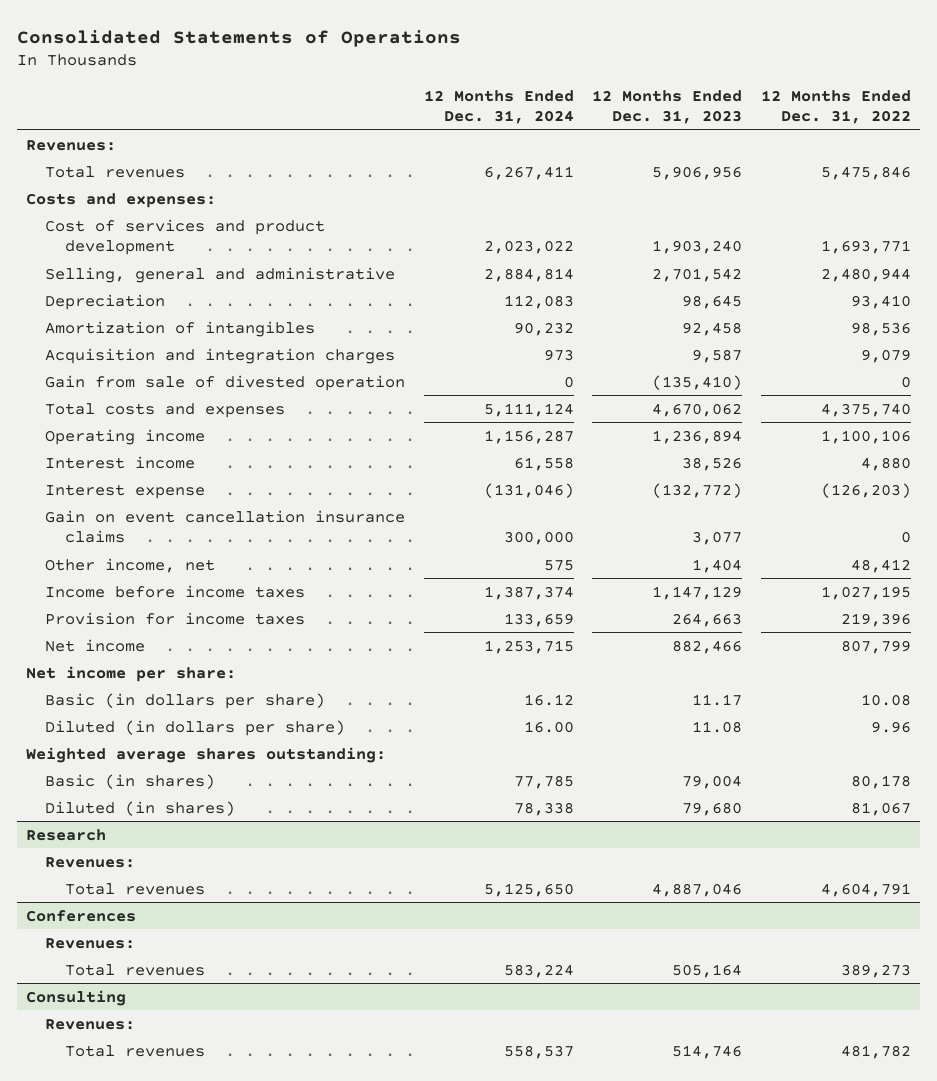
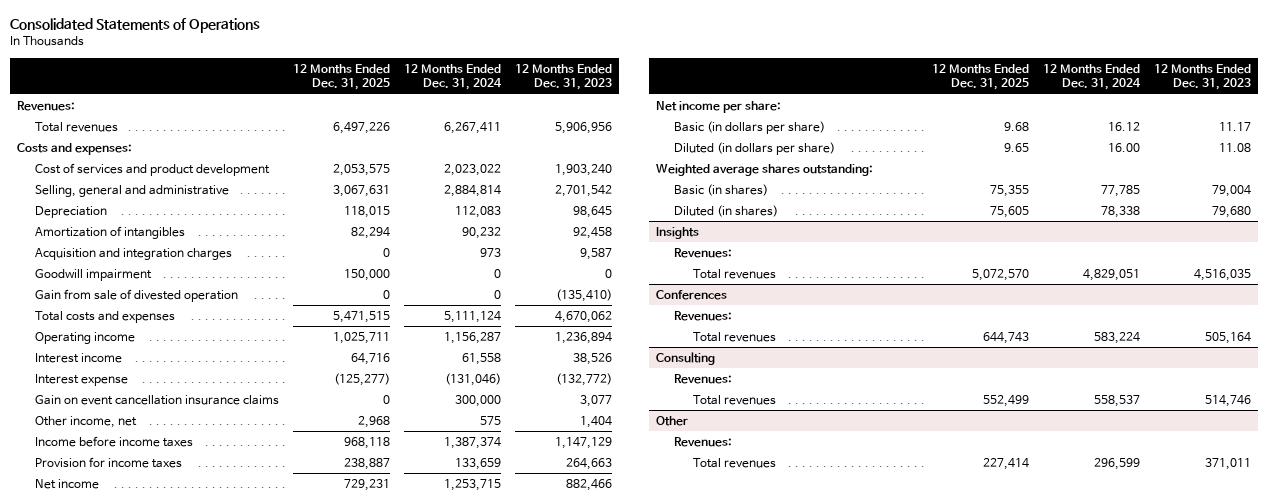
- | 12 Months Ended Dec. 31, 2024 | 12 Months Ended Dec. 31, 2023 | 12 Months Ended Dec. 31, 2022
+ | 12 Months Ended Dec. 31, 2025 | 12 Months Ended Dec. 31, 2024 | 12 Months Ended Dec. 31, 2023
+ Goodwill impairment | 150,000 | 0 | 0
- Research
+ Insights
- Total revenues | 5,125,650 | 4,887,046 | 4,604,791
+ Total revenues | 5,072,570 | 4,829,051 | 4,516,035
+ Other
+ Revenues:
+ Total revenues | 227,414 | 296,599 | 371,011

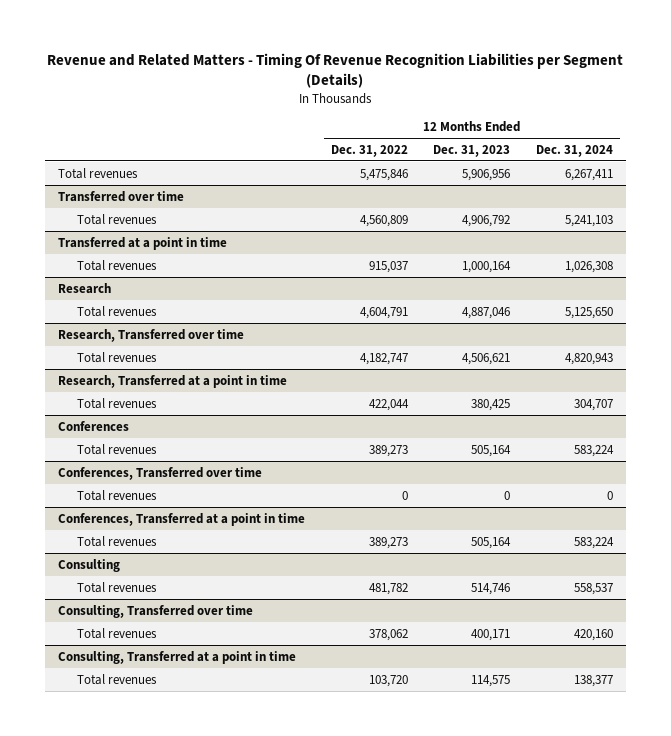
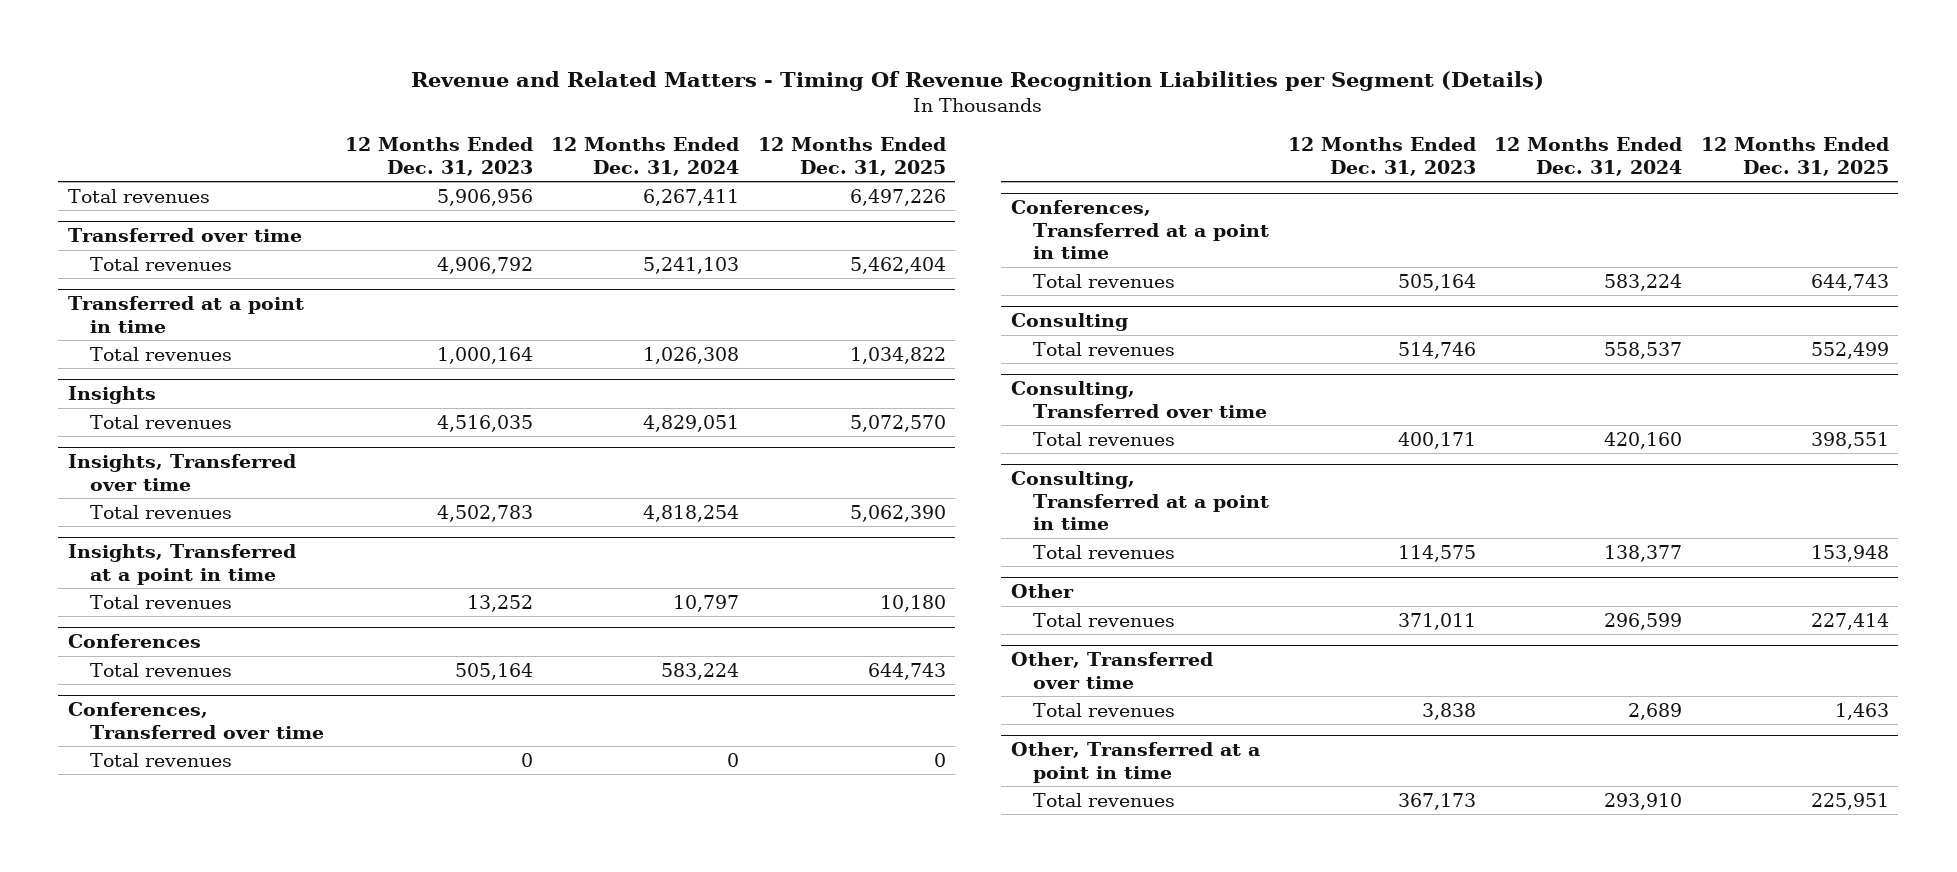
- | 12 Months Ended Dec. 31, 2022 | 12 Months Ended Dec. 31, 2023 | 12 Months Ended Dec. 31, 2024
+ | 12 Months Ended Dec. 31, 2023 | 12 Months Ended Dec. 31, 2024 | 12 Months Ended Dec. 31, 2025
- Research
- Total revenues | 4,604,791 | 4,887,046 | 5,125,650
- Research, Transferred over time
- Total revenues | 4,182,747 | 4,506,621 | 4,820,943
- Research, Transferred at a point in time
- Total revenues | 422,044 | 380,425 | 304,707
+ Insights
+ Total revenues | 4,516,035 | 4,829,051 | 5,072,570
+ Insights, Transferred over time
+ Total revenues | 4,502,783 | 4,818,254 | 5,062,390
+ Insights, Transferred at a point in time
+ Total revenues | 13,252 | 10,797 | 10,180
+ Other
+ Total revenues | 371,011 | 296,599 | 227,414
+ Other, Transferred over time
+ Total revenues | 3,838 | 2,689 | 1,463
+ Other, Transferred at a point in time
+ Total revenues | 367,173 | 293,910 | 225,951

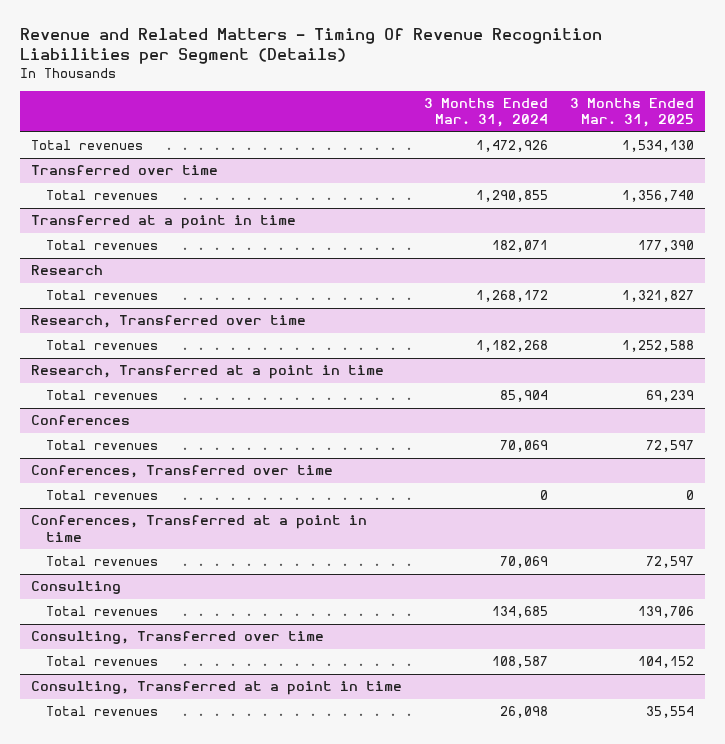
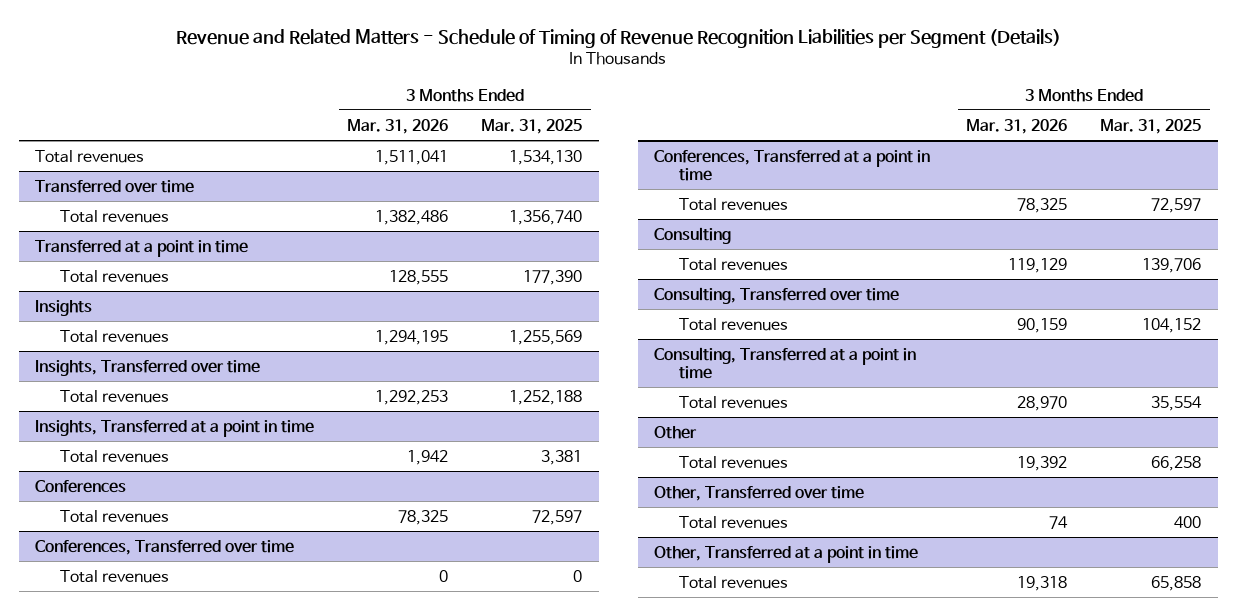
- Revenue and Related Matters - Timing Of Revenue Recognition Liabilities per Segment (Details)
+ Revenue and Related Matters - Schedule of Timing of Revenue Recognition Liabilities per Segment (Details)
- | 3 Months Ended Mar. 31, 2024 | 3 Months Ended Mar. 31, 2025
+ | 3 Months Ended Mar. 31, 2026 | 3 Months Ended Mar. 31, 2025
- Research
- Total revenues | 1,268,172 | 1,321,827
- Research, Transferred over time
- Total revenues | 1,182,268 | 1,252,588
- Research, Transferred at a point in time
- Total revenues | 85,904 | 69,239
+ Insights
+ Total revenues | 1,294,195 | 1,255,569
+ Insights, Transferred over time
+ Total revenues | 1,292,253 | 1,252,188
+ Insights, Transferred at a point in time
+ Total revenues | 1,942 | 3,381
+ Other
+ Total revenues | 19,392 | 66,258
+ Other, Transferred over time
+ Total revenues | 74 | 400
+ Other, Transferred at a point in time
+ Total revenues | 19,318 | 65,858

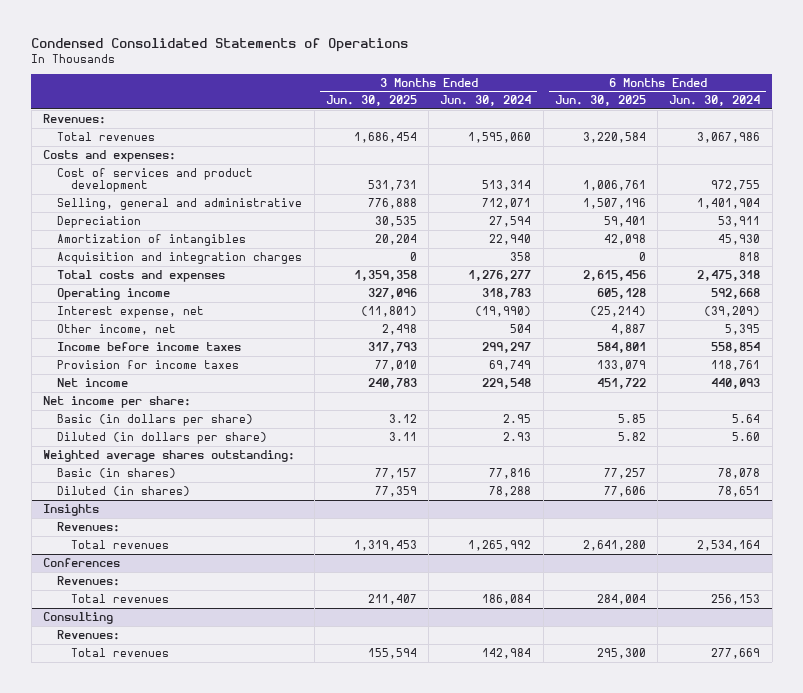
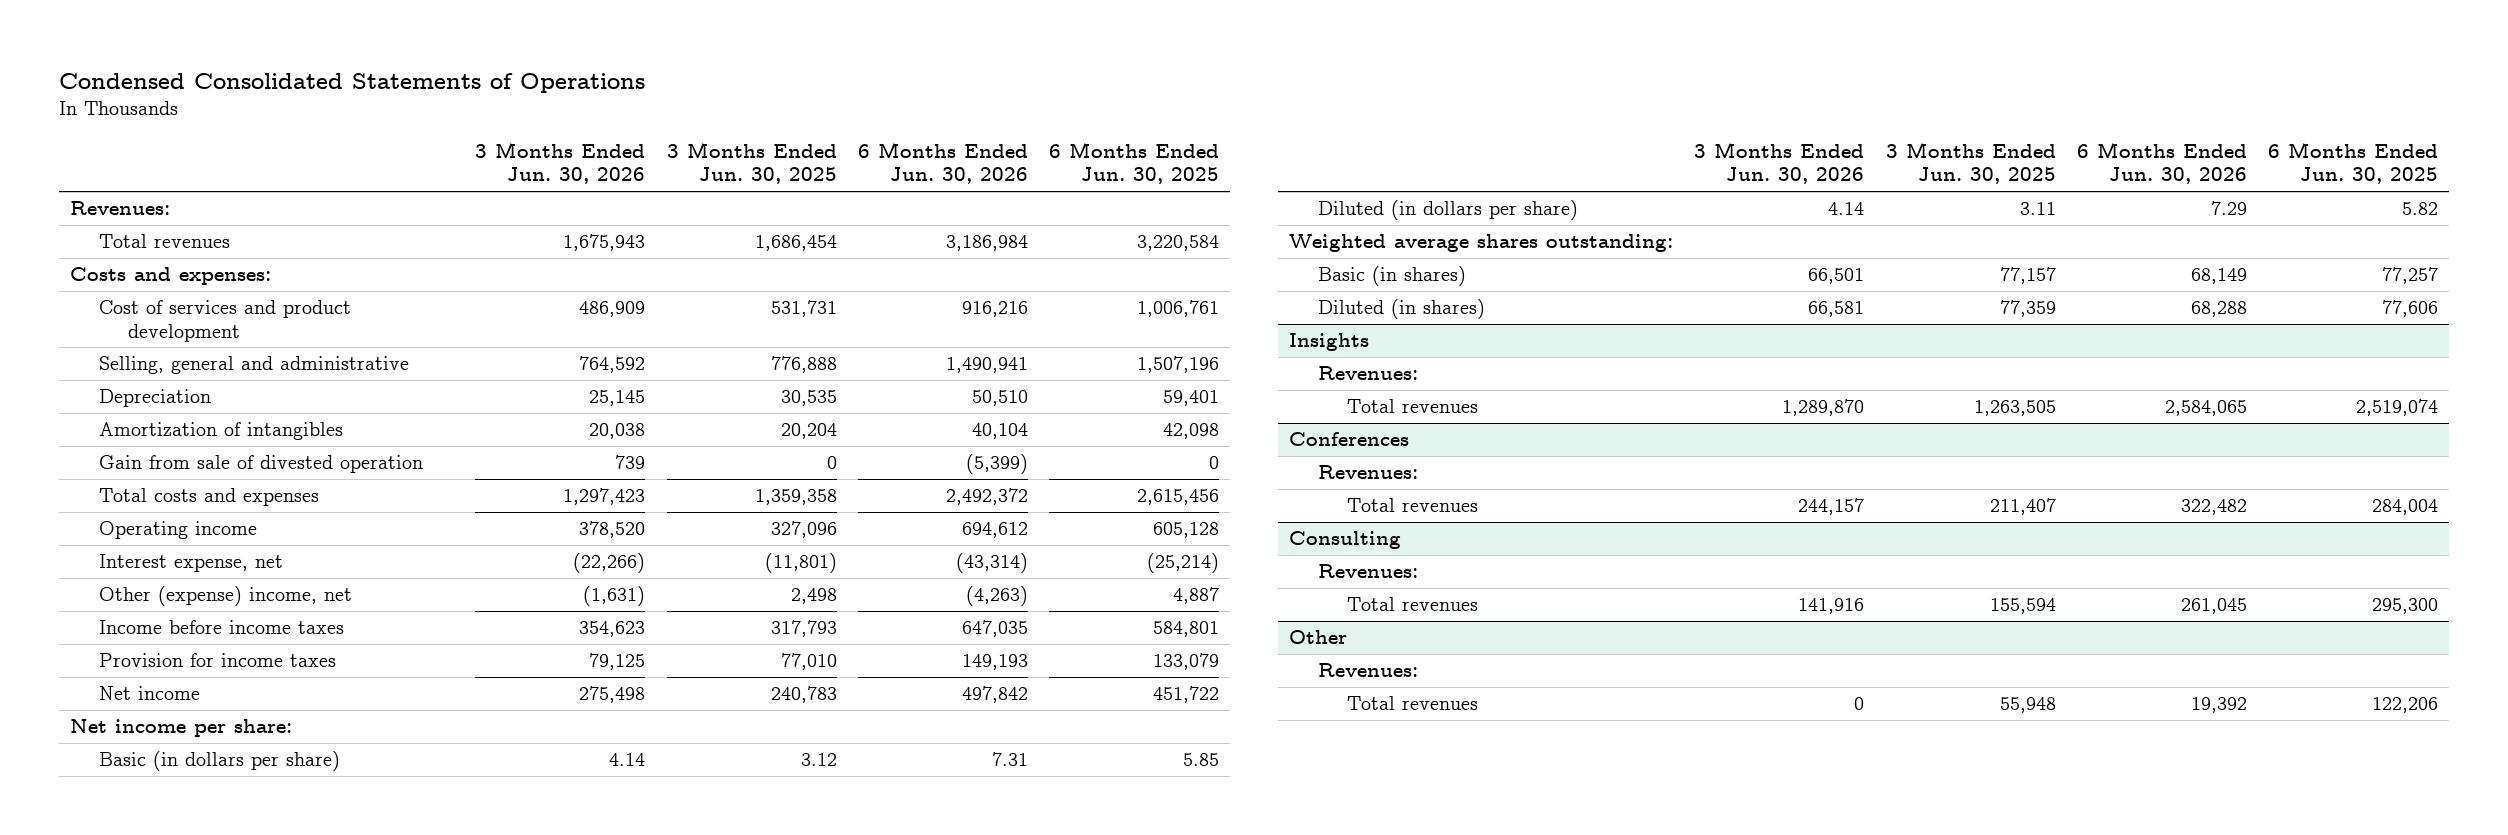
- | 3 Months Ended Jun. 30, 2025 | 3 Months Ended Jun. 30, 2024 | 6 Months Ended Jun. 30, 2025 | 6 Months Ended Jun. 30, 2024
+ | 3 Months Ended Jun. 30, 2026 | 3 Months Ended Jun. 30, 2025 | 6 Months Ended Jun. 30, 2026 | 6 Months Ended Jun. 30, 2025
- Acquisition and integration charges | 0 | 358 | 0 | 818
+ Gain from sale of divested operation | 739 | 0 | (5,399) | 0
- Other income, net | 2,498 | 504 | 4,887 | 5,395
+ Other (expense) income, net | (1,631) | 2,498 | (4,263) | 4,887
@ Insights
- Total revenues | 1,319,453 | 1,265,992 | 2,641,280 | 2,534,164
+ Total revenues | 1,289,870 | 1,263,505 | 2,584,065 | 2,519,074
+ Other
+ Revenues:
+ Total revenues | 0 | 55,948 | 19,392 | 122,206

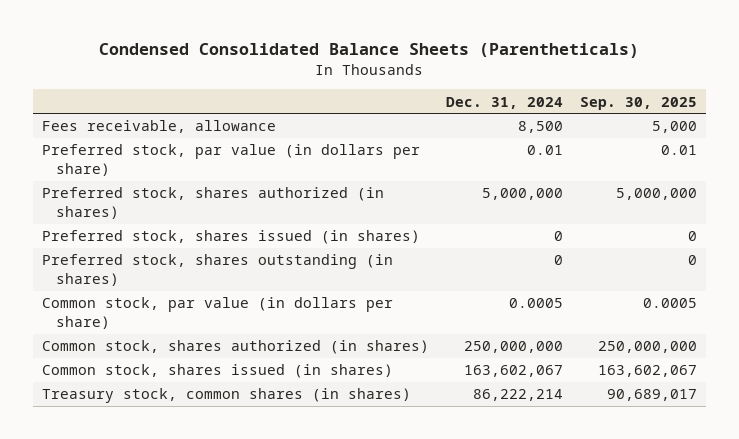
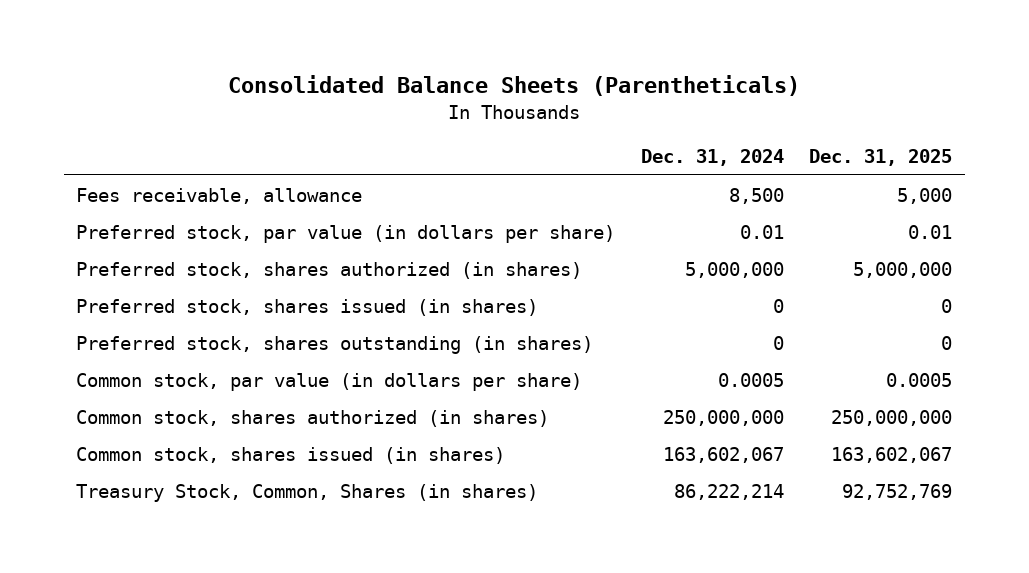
- Condensed Consolidated Balance Sheets (Parentheticals)
+ Consolidated Balance Sheets (Parentheticals)
- | Dec. 31, 2024 | Sep. 30, 2025
+ | Dec. 31, 2024 | Dec. 31, 2025
- Treasury stock, common shares (in shares) | 86,222,214 | 90,689,017
+ Treasury Stock, Common, Shares (in shares) | 86,222,214 | 92,752,769

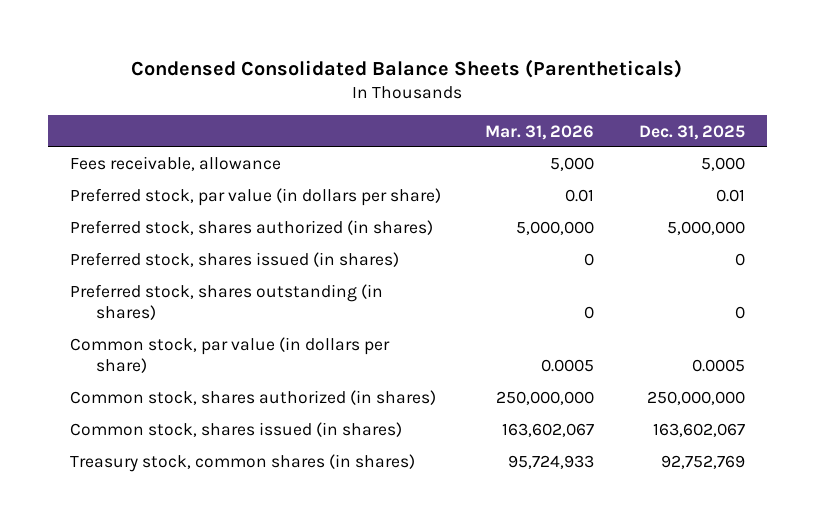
- Consolidated Balance Sheets (Parentheticals)
+ Condensed Consolidated Balance Sheets (Parentheticals)
- | Dec. 31, 2024 | Dec. 31, 2025
+ | Mar. 31, 2026 | Dec. 31, 2025
- Treasury Stock, Common, Shares (in shares) | 86,222,214 | 92,752,769
+ Treasury stock, common shares (in shares) | 95,724,933 | 92,752,769

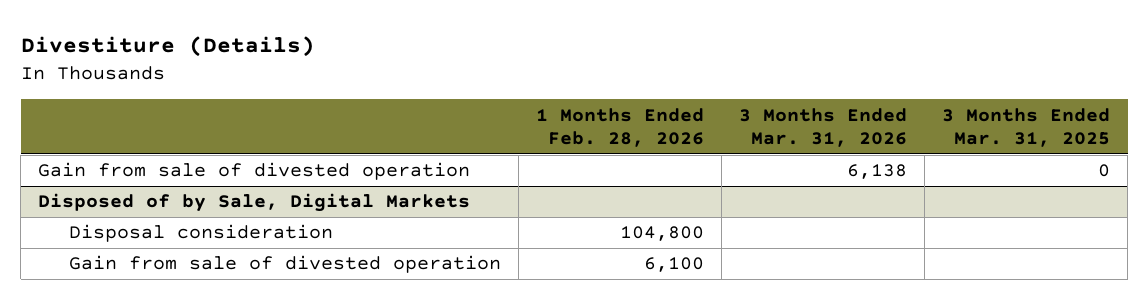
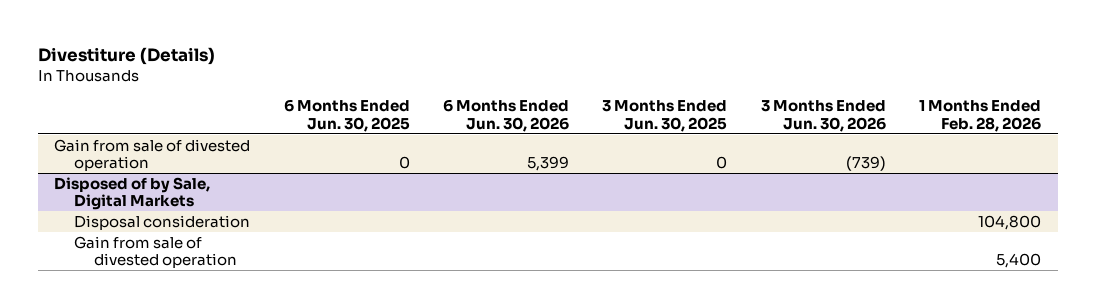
- | 1 Months Ended Feb. 28, 2026 | 3 Months Ended Mar. 31, 2026 | 3 Months Ended Mar. 31, 2025
+ | 6 Months Ended Jun. 30, 2025 | 6 Months Ended Jun. 30, 2026 | 3 Months Ended Jun. 30, 2025 | 3 Months Ended Jun. 30, 2026 | 1 Months Ended Feb. 28, 2026
@ Disposed of by Sale, Digital Markets
- Gain from sale of divested operation | 6,100 | |
+ Gain from sale of divested operation | | | | | 5,400

